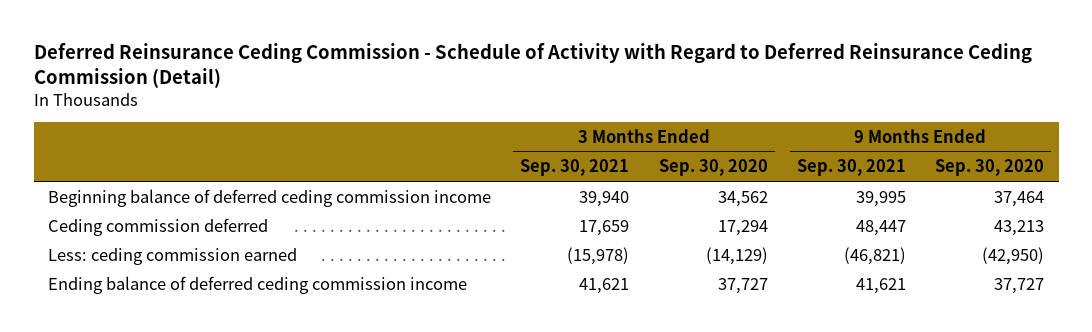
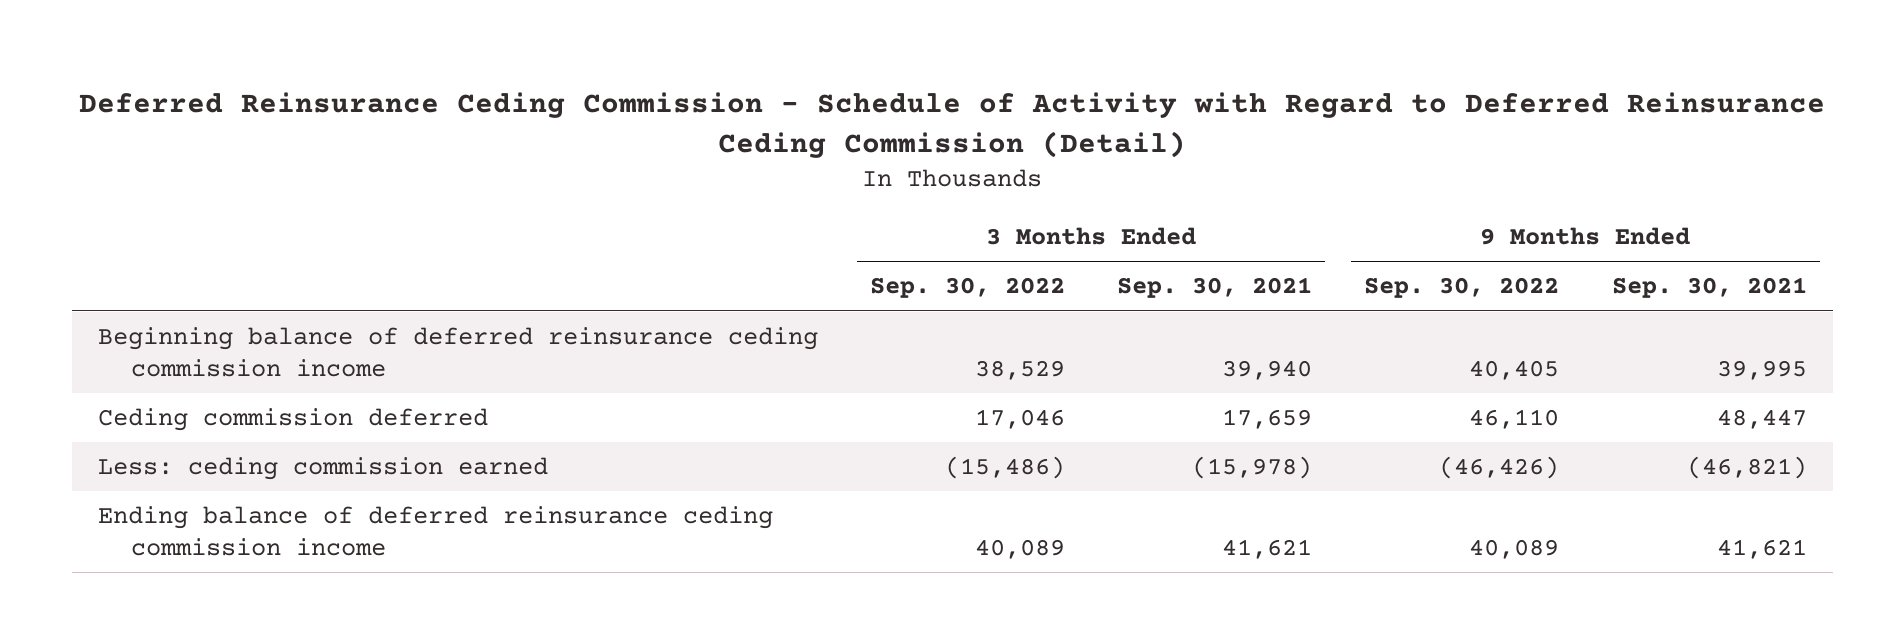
- | 3 Months Ended Sep. 30, 2021 | 3 Months Ended Sep. 30, 2020 | 9 Months Ended Sep. 30, 2021 | 9 Months Ended Sep. 30, 2020
+ | 3 Months Ended Sep. 30, 2022 | 3 Months Ended Sep. 30, 2021 | 9 Months Ended Sep. 30, 2022 | 9 Months Ended Sep. 30, 2021
- Beginning balance of deferred ceding commission income | 39,940 | 34,562 | 39,995 | 37,464
+ Beginning balance of deferred reinsurance ceding commission income | 38,529 | 39,940 | 40,405 | 39,995
- Ending balance of deferred ceding commission income | 41,621 | 37,727 | 41,621 | 37,727
+ Ending balance of deferred reinsurance ceding commission income | 40,089 | 41,621 | 40,089 | 41,621

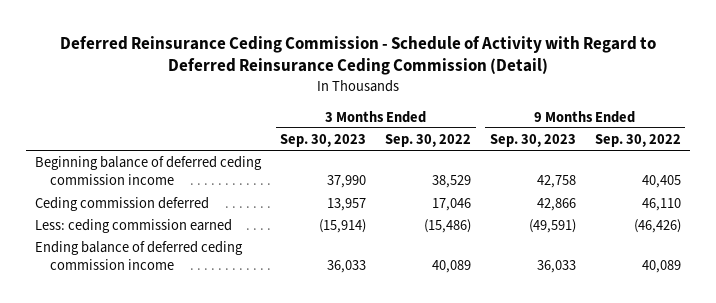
- | 3 Months Ended Sep. 30, 2022 | 3 Months Ended Sep. 30, 2021 | 9 Months Ended Sep. 30, 2022 | 9 Months Ended Sep. 30, 2021
+ | 3 Months Ended Sep. 30, 2023 | 3 Months Ended Sep. 30, 2022 | 9 Months Ended Sep. 30, 2023 | 9 Months Ended Sep. 30, 2022
- Beginning balance of deferred reinsurance ceding commission income | 38,529 | 39,940 | 40,405 | 39,995
+ Beginning balance of deferred ceding commission income | 37,990 | 38,529 | 42,758 | 40,405
- Ending balance of deferred reinsurance ceding commission income | 40,089 | 41,621 | 40,089 | 41,621
+ Ending balance of deferred ceding commission income | 36,033 | 40,089 | 36,033 | 40,089

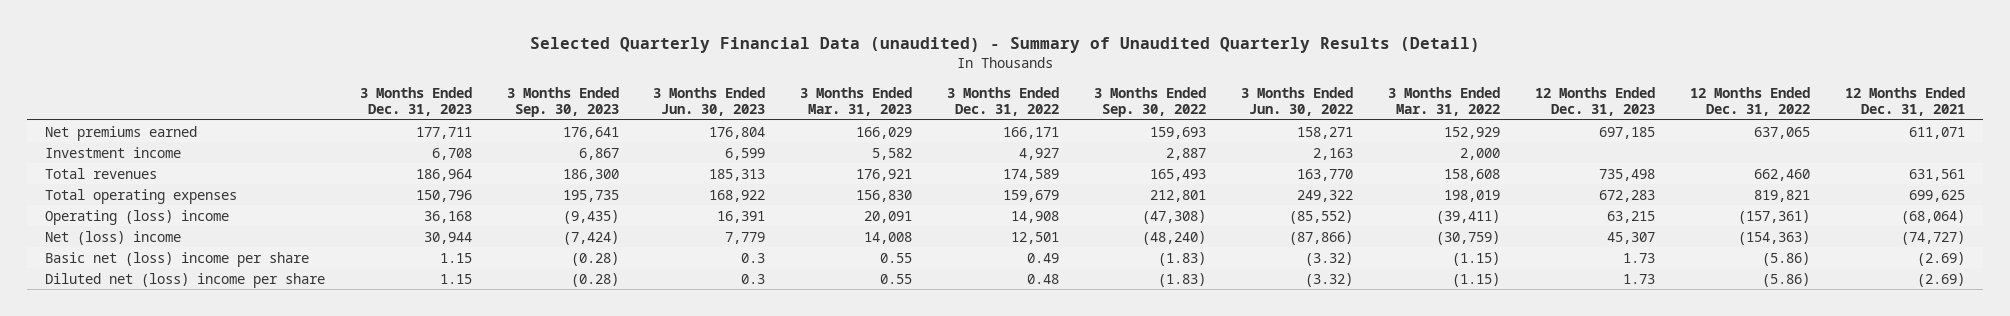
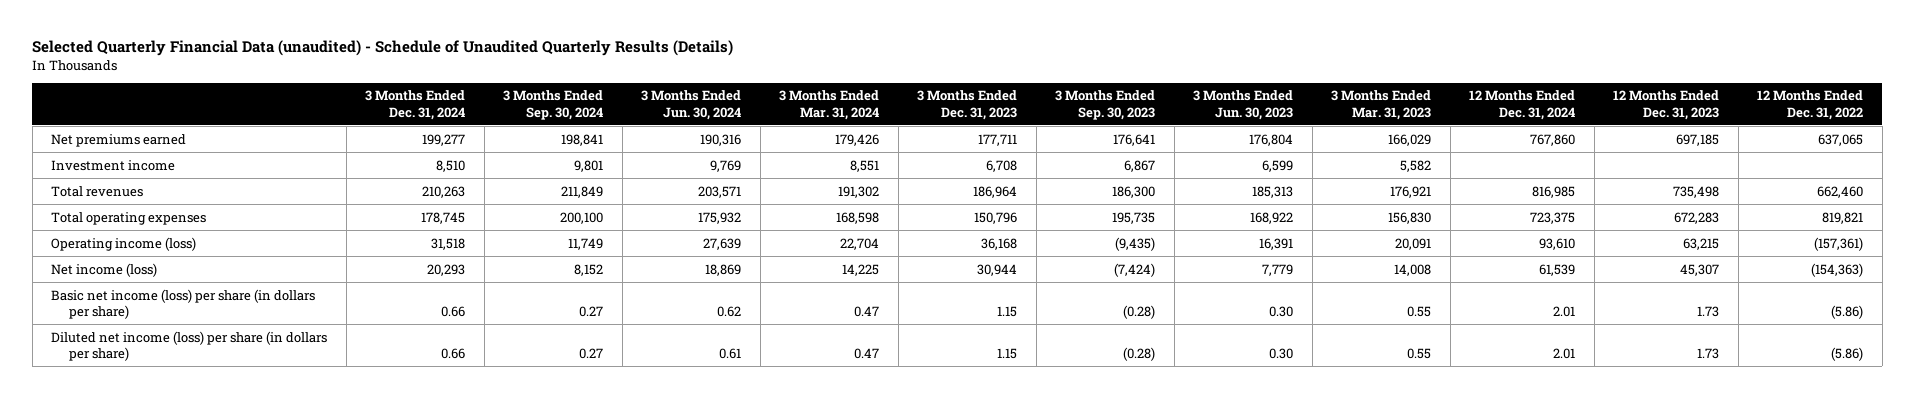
- Selected Quarterly Financial Data (unaudited) - Summary of Unaudited Quarterly Results (Detail)
+ Selected Quarterly Financial Data (unaudited) - Schedule of Unaudited Quarterly Results (Details)
- | 3 Months Ended Dec. 31, 2023 | 3 Months Ended Sep. 30, 2023 | 3 Months Ended Jun. 30, 2023 | 3 Months Ended Mar. 31, 2023 | 3 Months Ended Dec. 31, 2022 | 3 Months Ended Sep. 30, 2022 | 3 Months Ended Jun. 30, 2022 | 3 Months Ended Mar. 31, 2022 | 12 Months Ended Dec. 31, 2023 | 12 Months Ended Dec. 31, 2022 | 12 Months Ended Dec. 31, 2021
+ | 3 Months Ended Dec. 31, 2024 | 3 Months Ended Sep. 30, 2024 | 3 Months Ended Jun. 30, 2024 | 3 Months Ended Mar. 31, 2024 | 3 Months Ended Dec. 31, 2023 | 3 Months Ended Sep. 30, 2023 | 3 Months Ended Jun. 30, 2023 | 3 Months Ended Mar. 31, 2023 | 12 Months Ended Dec. 31, 2024 | 12 Months Ended Dec. 31, 2023 | 12 Months Ended Dec. 31, 2022
- Operating (loss) income | 36,168 | (9,435) | 16,391 | 20,091 | 14,908 | (47,308) | (85,552) | (39,411) | 63,215 | (157,361) | (68,064)
- Net (loss) income | 30,944 | (7,424) | 7,779 | 14,008 | 12,501 | (48,240) | (87,866) | (30,759) | 45,307 | (154,363) | (74,727)
- Basic net (loss) income per share | 1.15 | (0.28) | 0.3 | 0.55 | 0.49 | (1.83) | (3.32) | (1.15) | 1.73 | (5.86) | (2.69)
- Diluted net (loss) income per share | 1.15 | (0.28) | 0.3 | 0.55 | 0.48 | (1.83) | (3.32) | (1.15) | 1.73 | (5.86) | (2.69)
+ Operating income (loss) | 31,518 | 11,749 | 27,639 | 22,704 | 36,168 | (9,435) | 16,391 | 20,091 | 93,610 | 63,215 | (157,361)
+ Net income (loss) | 20,293 | 8,152 | 18,869 | 14,225 | 30,944 | (7,424) | 7,779 | 14,008 | 61,539 | 45,307 | (154,363)
+ Basic net income (loss) per share (in dollars per share) | 0.66 | 0.27 | 0.62 | 0.47 | 1.15 | (0.28) | 0.30 | 0.55 | 2.01 | 1.73 | (5.86)
+ Diluted net income (loss) per share (in dollars per share) | 0.66 | 0.27 | 0.61 | 0.47 | 1.15 | (0.28) | 0.30 | 0.55 | 2.01 | 1.73 | (5.86)

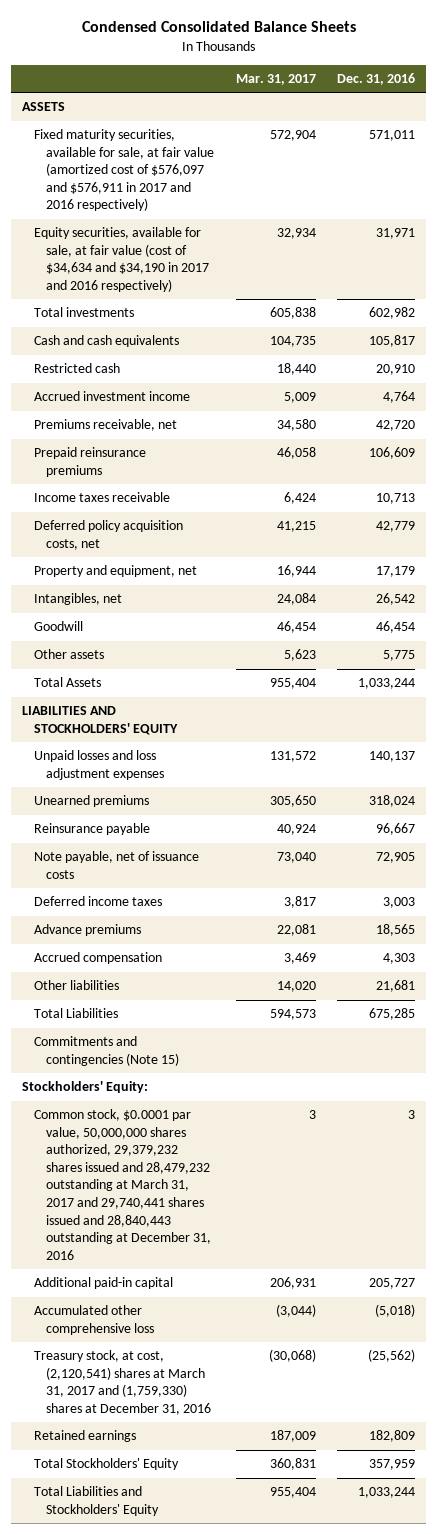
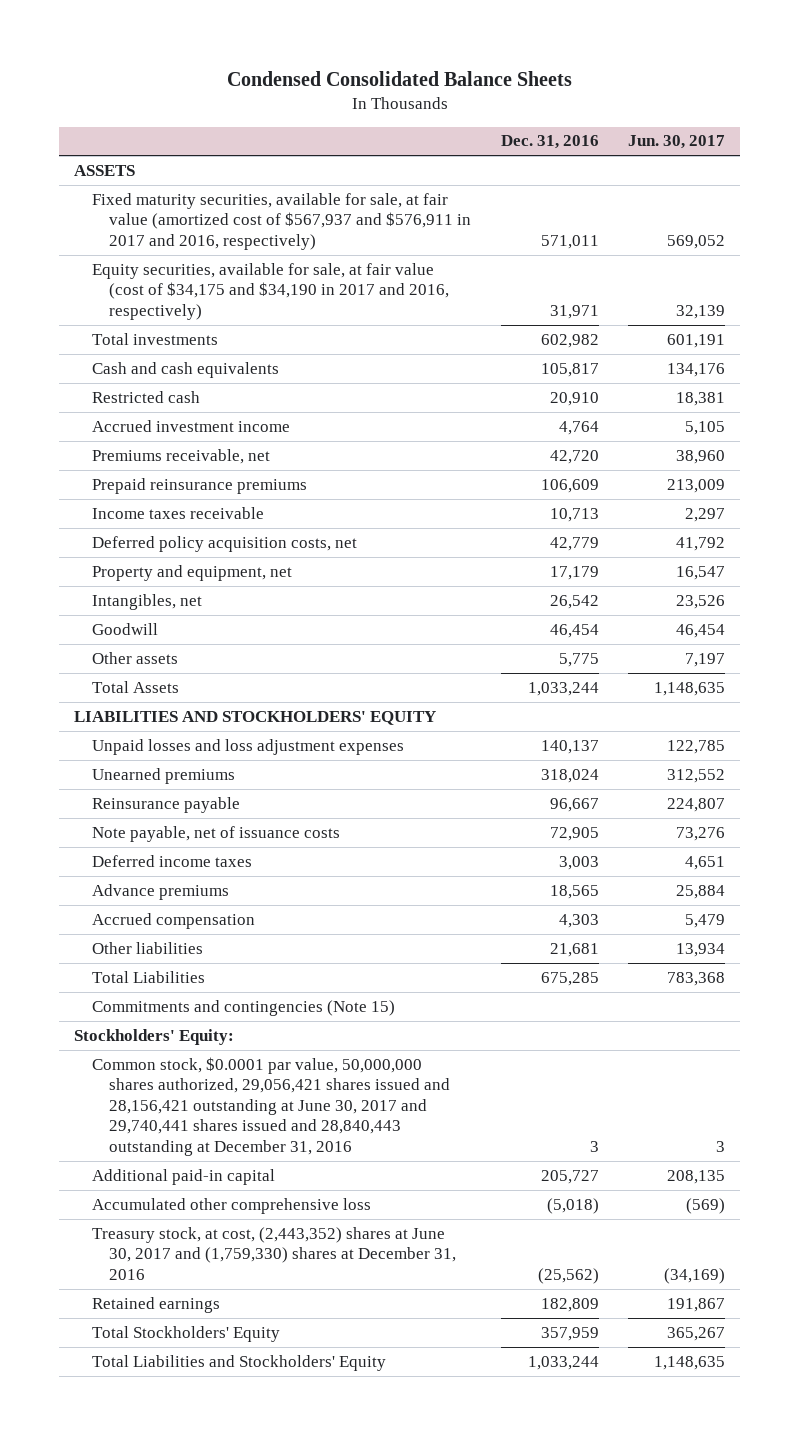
- | Mar. 31, 2017 | Dec. 31, 2016
+ | Dec. 31, 2016 | Jun. 30, 2017
- Fixed maturity securities, available for sale, at fair value (amortized cost of $576,097 and $576,911 in 2017 and 2016 respectively) | 572,904 | 571,011
- Equity securities, available for sale, at fair value (cost of $34,634 and $34,190 in 2017 and 2016 respectively) | 32,934 | 31,971
+ Fixed maturity securities, available for sale, at fair value (amortized cost of $567,937 and $576,911 in 2017 and 2016, respectively) | 571,011 | 569,052
+ Equity securities, available for sale, at fair value (cost of $34,175 and $34,190 in 2017 and 2016, respectively) | 31,971 | 32,139
- Common stock, $0.0001 par value, 50,000,000 shares authorized, 29,379,232 shares issued and 28,479,232 outstanding at March 31, 2017 and 29,740,441 shares issued and 28,840,443 outstanding at December 31, 2016 | 3 | 3
+ Common stock, $0.0001 par value, 50,000,000 shares authorized, 29,056,421 shares issued and 28,156,421 outstanding at June 30, 2017 and 29,740,441 shares issued and 28,840,443 outstanding at December 31, 2016 | 3 | 3
- Treasury stock, at cost, (2,120,541) shares at March 31, 2017 and (1,759,330) shares at December 31, 2016 | (30,068) | (25,562)
+ Treasury stock, at cost, (2,443,352) shares at June 30, 2017 and (1,759,330) shares at December 31, 2016 | (25,562) | (34,169)

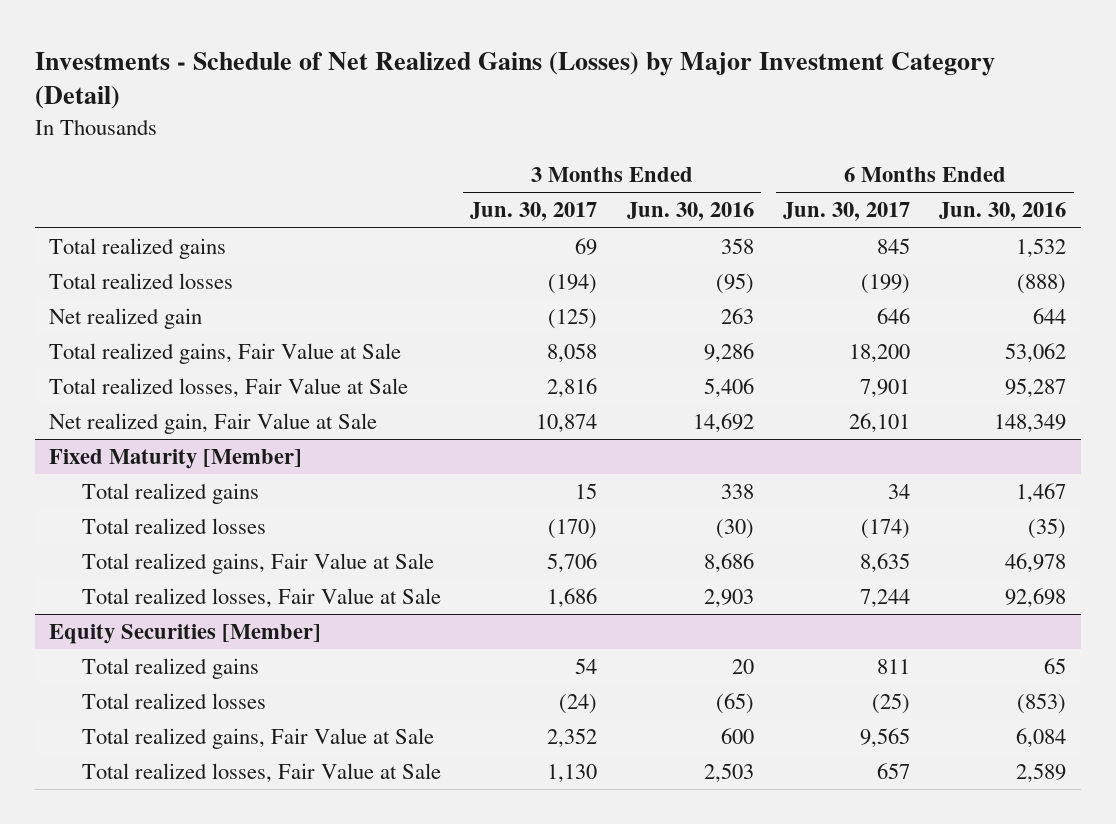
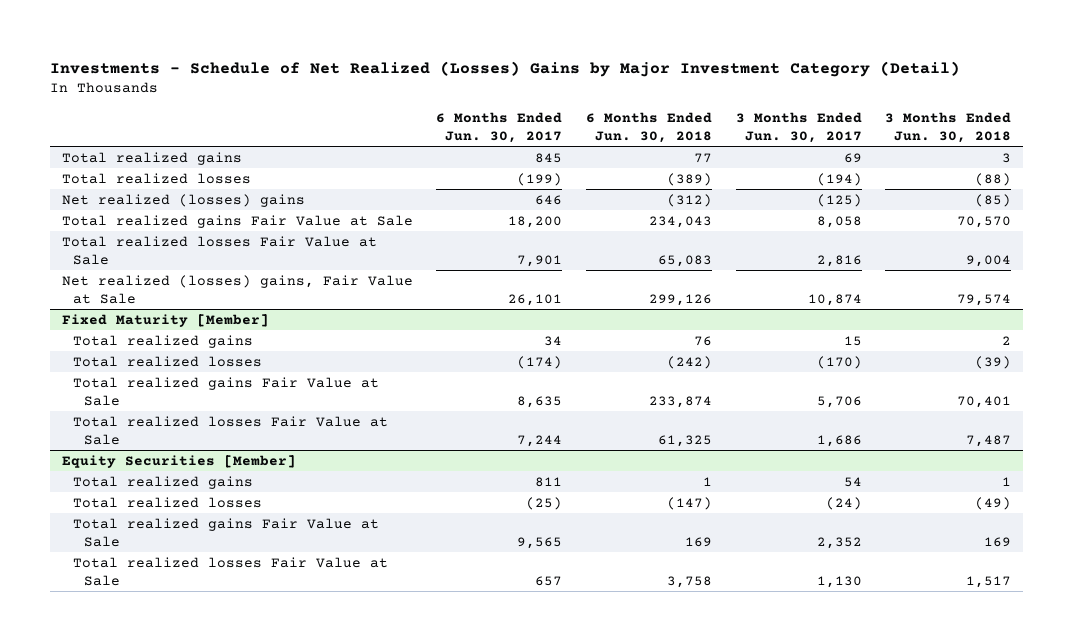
- Investments - Schedule of Net Realized Gains (Losses) by Major Investment Category (Detail)
+ Investments - Schedule of Net Realized (Losses) Gains by Major Investment Category (Detail)
- | 3 Months Ended Jun. 30, 2017 | 3 Months Ended Jun. 30, 2016 | 6 Months Ended Jun. 30, 2017 | 6 Months Ended Jun. 30, 2016
+ | 6 Months Ended Jun. 30, 2017 | 6 Months Ended Jun. 30, 2018 | 3 Months Ended Jun. 30, 2017 | 3 Months Ended Jun. 30, 2018
- Net realized gain | (125) | 263 | 646 | 644
- Total realized gains, Fair Value at Sale | 8,058 | 9,286 | 18,200 | 53,062
- Total realized losses, Fair Value at Sale | 2,816 | 5,406 | 7,901 | 95,287
- Net realized gain, Fair Value at Sale | 10,874 | 14,692 | 26,101 | 148,349
+ Net realized (losses) gains | 646 | (312) | (125) | (85)
+ Total realized gains Fair Value at Sale | 18,200 | 234,043 | 8,058 | 70,570
+ Total realized losses Fair Value at Sale | 7,901 | 65,083 | 2,816 | 9,004
+ Net realized (losses) gains, Fair Value at Sale | 26,101 | 299,126 | 10,874 | 79,574
@ Fixed Maturity [Member]
- Total realized gains, Fair Value at Sale | 5,706 | 8,686 | 8,635 | 46,978
- Total realized losses, Fair Value at Sale | 1,686 | 2,903 | 7,244 | 92,698
+ Total realized gains Fair Value at Sale | 8,635 | 233,874 | 5,706 | 70,401
+ Total realized losses Fair Value at Sale | 7,244 | 61,325 | 1,686 | 7,487
@ Equity Securities [Member]
- Total realized gains, Fair Value at Sale | 2,352 | 600 | 9,565 | 6,084
- Total realized losses, Fair Value at Sale | 1,130 | 2,503 | 657 | 2,589
+ Total realized gains Fair Value at Sale | 9,565 | 169 | 2,352 | 169
+ Total realized losses Fair Value at Sale | 657 | 3,758 | 1,130 | 1,517

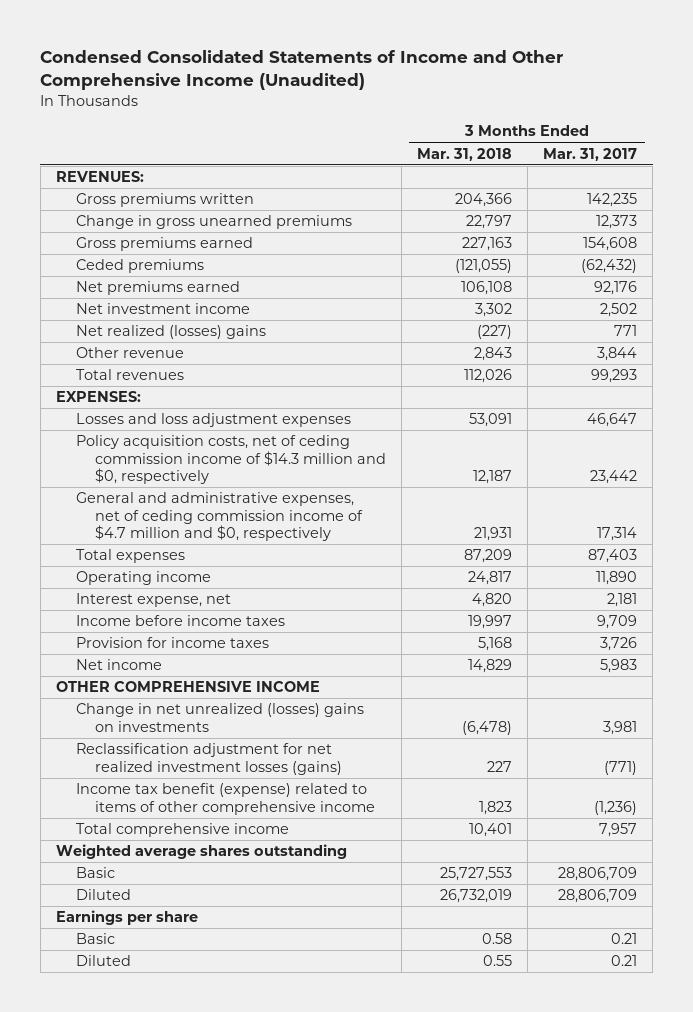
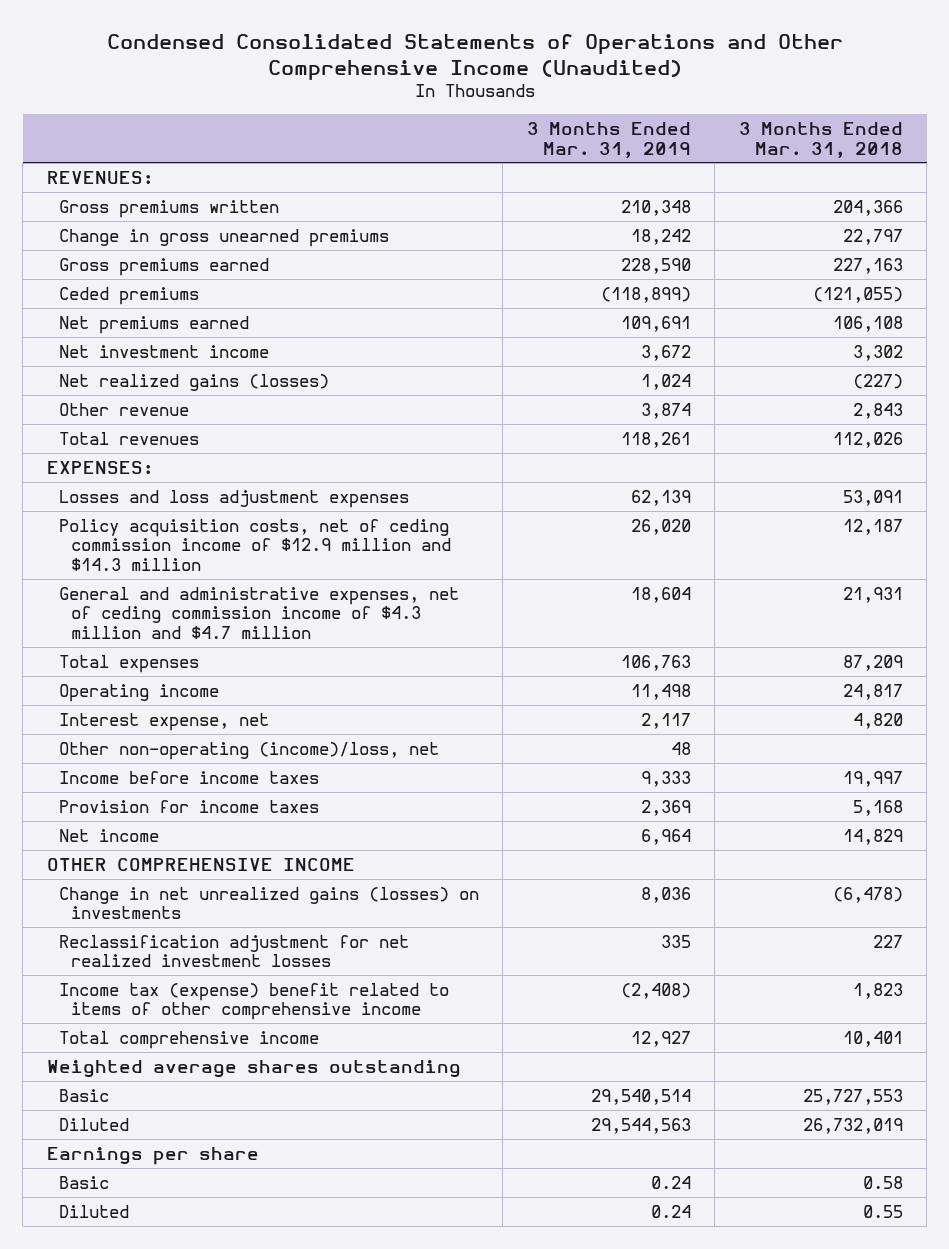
- Condensed Consolidated Statements of Income and Other Comprehensive Income (Unaudited)
+ Condensed Consolidated Statements of Operations and Other Comprehensive Income (Unaudited)
- | 3 Months Ended Mar. 31, 2018 | 3 Months Ended Mar. 31, 2017
+ | 3 Months Ended Mar. 31, 2019 | 3 Months Ended Mar. 31, 2018
- Net realized (losses) gains | (227) | 771
+ Net realized gains (losses) | 1,024 | (227)
- Policy acquisition costs, net of ceding commission income of $14.3 million and $0, respectively | 12,187 | 23,442
- General and administrative expenses, net of ceding commission income of $4.7 million and $0, respectively | 21,931 | 17,314
+ Policy acquisition costs, net of ceding commission income of $12.9 million and $14.3 million | 26,020 | 12,187
+ General and administrative expenses, net of ceding commission income of $4.3 million and $4.7 million | 18,604 | 21,931
+ Other non-operating (income)/loss, net | 48 |
- Change in net unrealized (losses) gains on investments | (6,478) | 3,981
- Reclassification adjustment for net realized investment losses (gains) | 227 | (771)
- Income tax benefit (expense) related to items of other comprehensive income | 1,823 | (1,236)
+ Change in net unrealized gains (losses) on investments | 8,036 | (6,478)
+ Reclassification adjustment for net realized investment losses | 335 | 227
+ Income tax (expense) benefit related to items of other comprehensive income | (2,408) | 1,823

